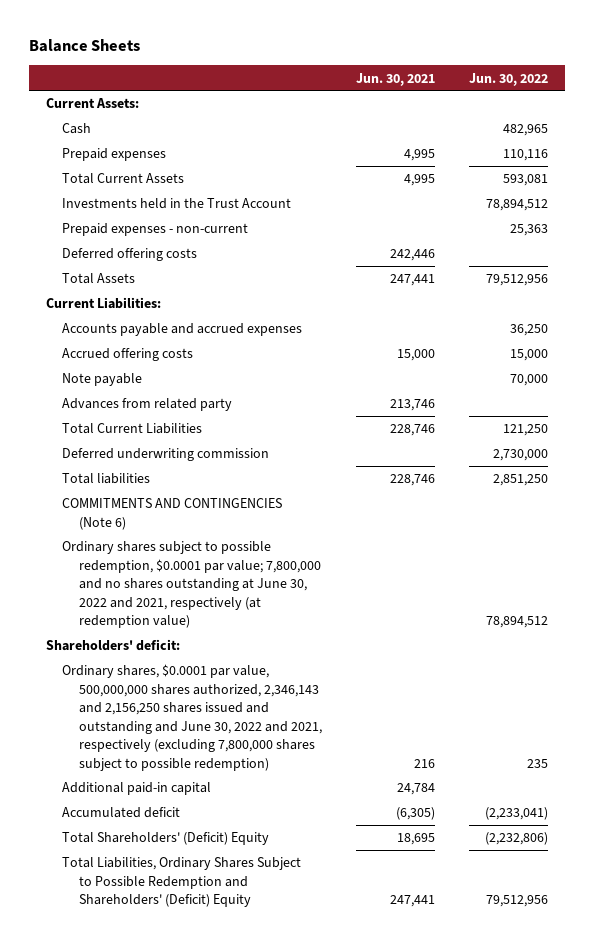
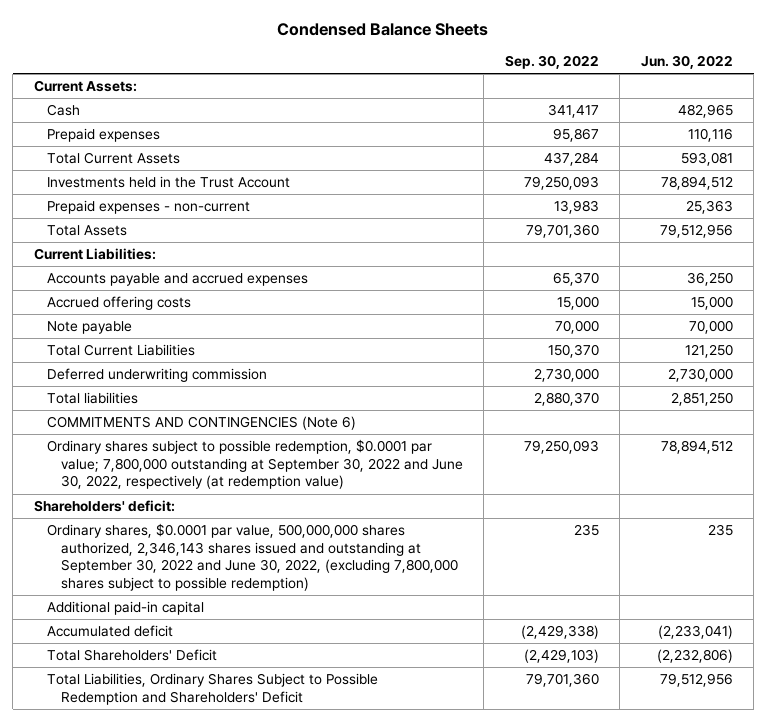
- Balance Sheets
+ Condensed Balance Sheets
- | Jun. 30, 2021 | Jun. 30, 2022
+ | Sep. 30, 2022 | Jun. 30, 2022
- Deferred offering costs | 242,446 |
- Advances from related party | 213,746 |
- Ordinary shares subject to possible redemption, $0.0001 par value; 7,800,000 and no shares outstanding at June 30, 2022 and 2021, respectively (at redemption value) | | 78,894,512
+ Ordinary shares subject to possible redemption, $0.0001 par value; 7,800,000 outstanding at September 30, 2022 and June 30, 2022, respectively (at redemption value) | 79,250,093 | 78,894,512
- Ordinary shares, $0.0001 par value, 500,000,000 shares authorized, 2,346,143 and 2,156,250 shares issued and outstanding and June 30, 2022 and 2021, respectively (excluding 7,800,000 shares subject to possible redemption) | 216 | 235
+ Ordinary shares, $0.0001 par value, 500,000,000 shares authorized, 2,346,143 shares issued and outstanding at September 30, 2022 and June 30, 2022, (excluding 7,800,000 shares subject to possible redemption) | 235 | 235
- Total Shareholders' (Deficit) Equity | 18,695 | (2,232,806)
- Total Liabilities, Ordinary Shares Subject to Possible Redemption and Shareholders' (Deficit) Equity | 247,441 | 79,512,956
+ Total Shareholders' Deficit | (2,429,103) | (2,232,806)
+ Total Liabilities, Ordinary Shares Subject to Possible Redemption and Shareholders' Deficit | 79,701,360 | 79,512,956

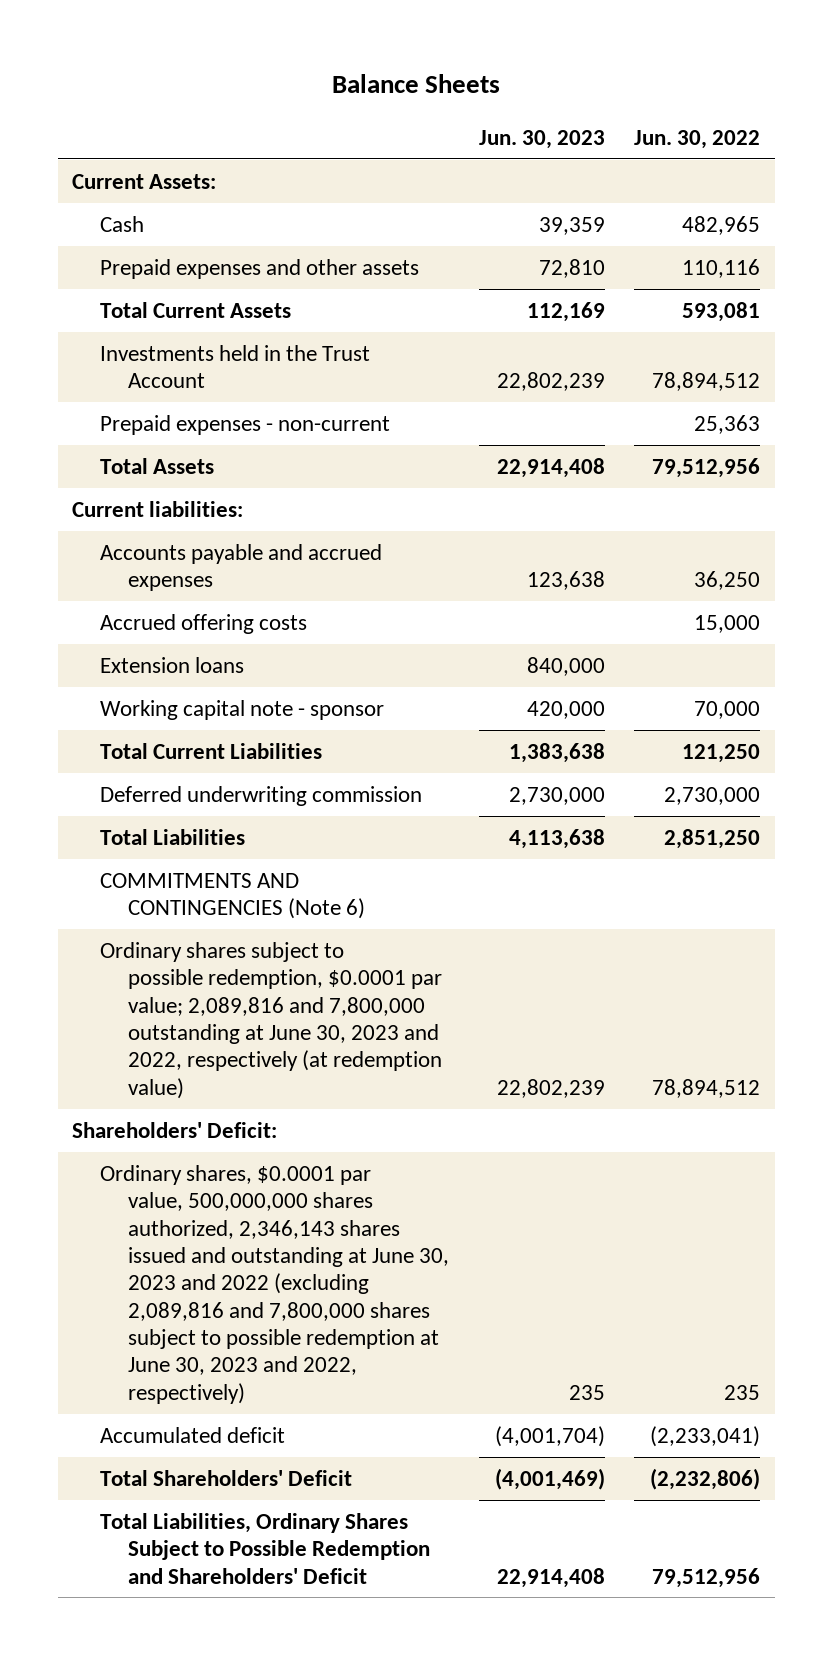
- Condensed Balance Sheets
+ Balance Sheets
- | Sep. 30, 2022 | Jun. 30, 2022
+ | Jun. 30, 2023 | Jun. 30, 2022
- Prepaid expenses | 95,867 | 110,116
+ Prepaid expenses and other assets | 72,810 | 110,116
- Current Liabilities:
+ Current liabilities:
- Note payable | 70,000 | 70,000
+ Extension loans | 840,000 |
+ Working capital note - sponsor | 420,000 | 70,000
- Total liabilities | 2,880,370 | 2,851,250
+ Total Liabilities | 4,113,638 | 2,851,250
- Ordinary shares subject to possible redemption, $0.0001 par value; 7,800,000 outstanding at September 30, 2022 and June 30, 2022, respectively (at redemption value) | 79,250,093 | 78,894,512
- Shareholders' deficit:
- Ordinary shares, $0.0001 par value, 500,000,000 shares authorized, 2,346,143 shares issued and outstanding at September 30, 2022 and June 30, 2022, (excluding 7,800,000 shares subject to possible redemption) | 235 | 235
- Additional paid-in capital
+ Ordinary shares subject to possible redemption, $0.0001 par value; 2,089,816 and 7,800,000 outstanding at June 30, 2023 and 2022, respectively (at redemption value) | 22,802,239 | 78,894,512
+ Shareholders' Deficit:
+ Ordinary shares, $0.0001 par value, 500,000,000 shares authorized, 2,346,143 shares issued and outstanding at June 30, 2023 and 2022 (excluding 2,089,816 and 7,800,000 shares subject to possible redemption at June 30, 2023 and 2022, respectively) | 235 | 235

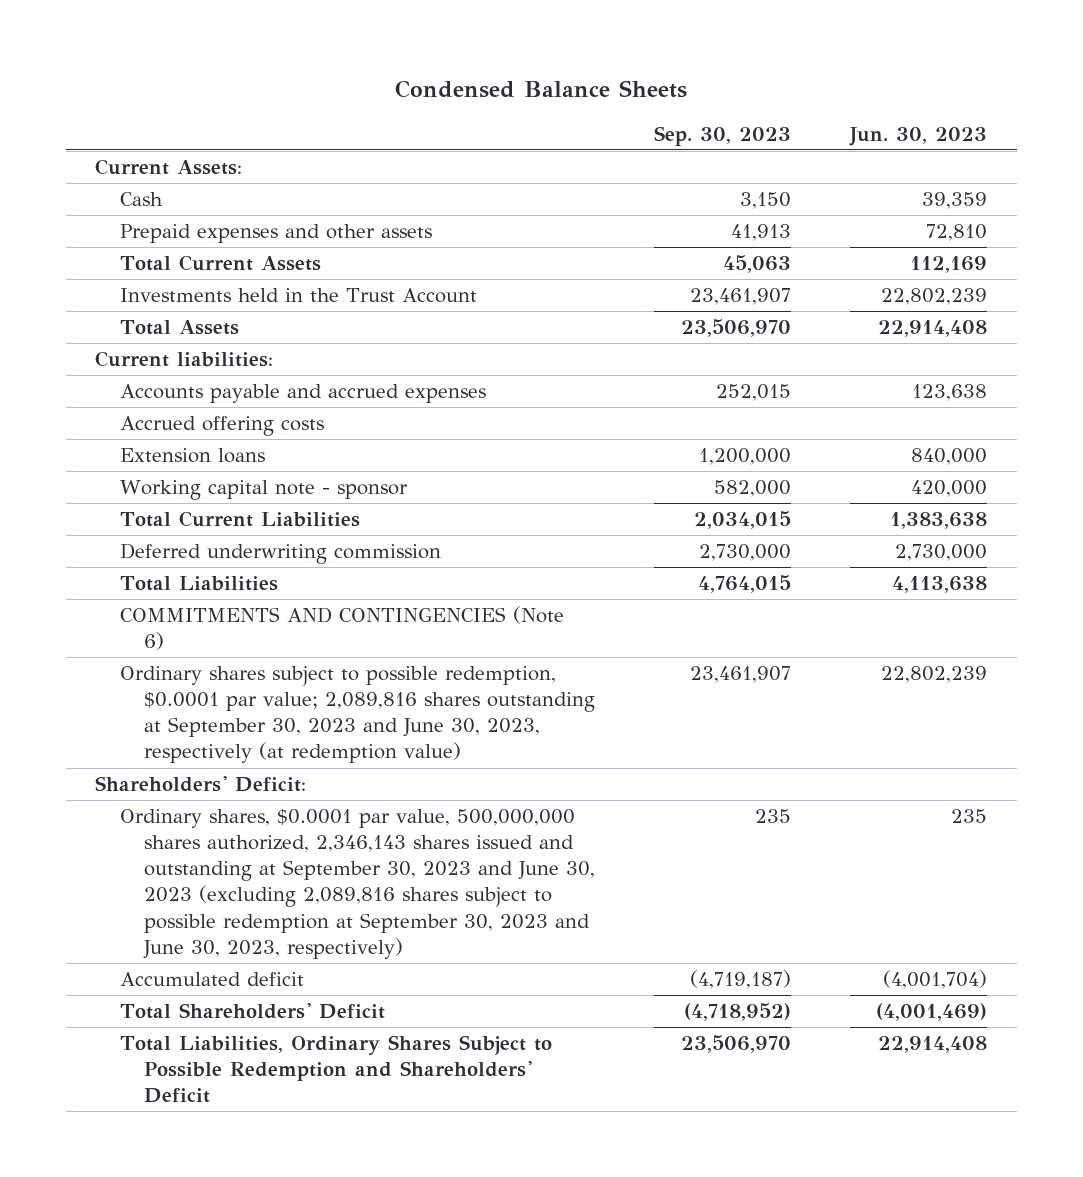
- Balance Sheets
+ Condensed Balance Sheets
- | Jun. 30, 2023 | Jun. 30, 2022
+ | Sep. 30, 2023 | Jun. 30, 2023
- Prepaid expenses - non-current | | 25,363
- Ordinary shares subject to possible redemption, $0.0001 par value; 2,089,816 and 7,800,000 outstanding at June 30, 2023 and 2022, respectively (at redemption value) | 22,802,239 | 78,894,512
+ Ordinary shares subject to possible redemption, $0.0001 par value; 2,089,816 shares outstanding at September 30, 2023 and June 30, 2023, respectively (at redemption value) | 23,461,907 | 22,802,239
- Ordinary shares, $0.0001 par value, 500,000,000 shares authorized, 2,346,143 shares issued and outstanding at June 30, 2023 and 2022 (excluding 2,089,816 and 7,800,000 shares subject to possible redemption at June 30, 2023 and 2022, respectively) | 235 | 235
+ Ordinary shares, $0.0001 par value, 500,000,000 shares authorized, 2,346,143 shares issued and outstanding at September 30, 2023 and June 30, 2023 (excluding 2,089,816 shares subject to possible redemption at September 30, 2023 and June 30, 2023, respectively) | 235 | 235

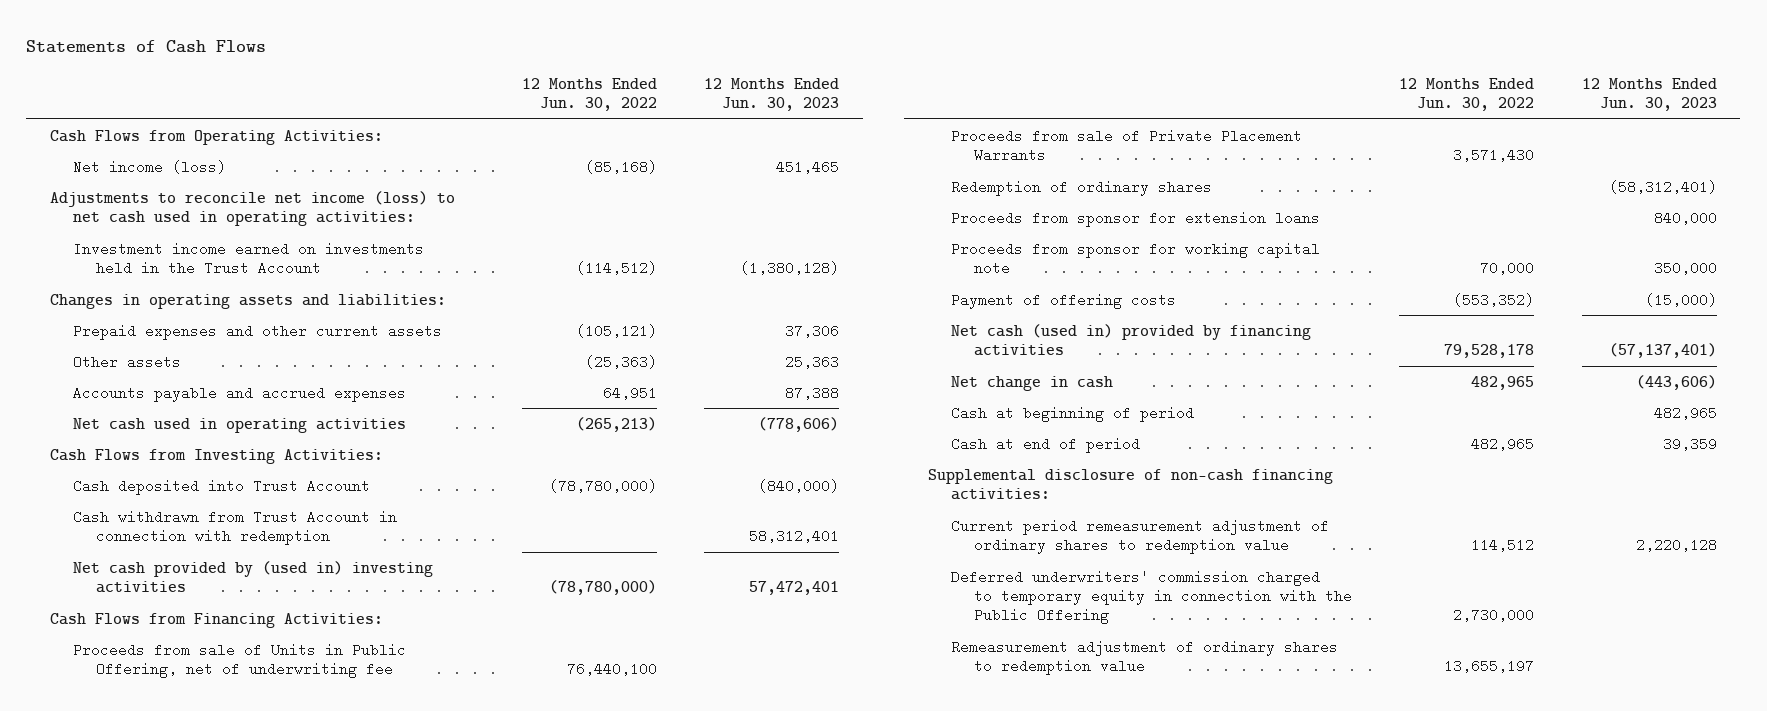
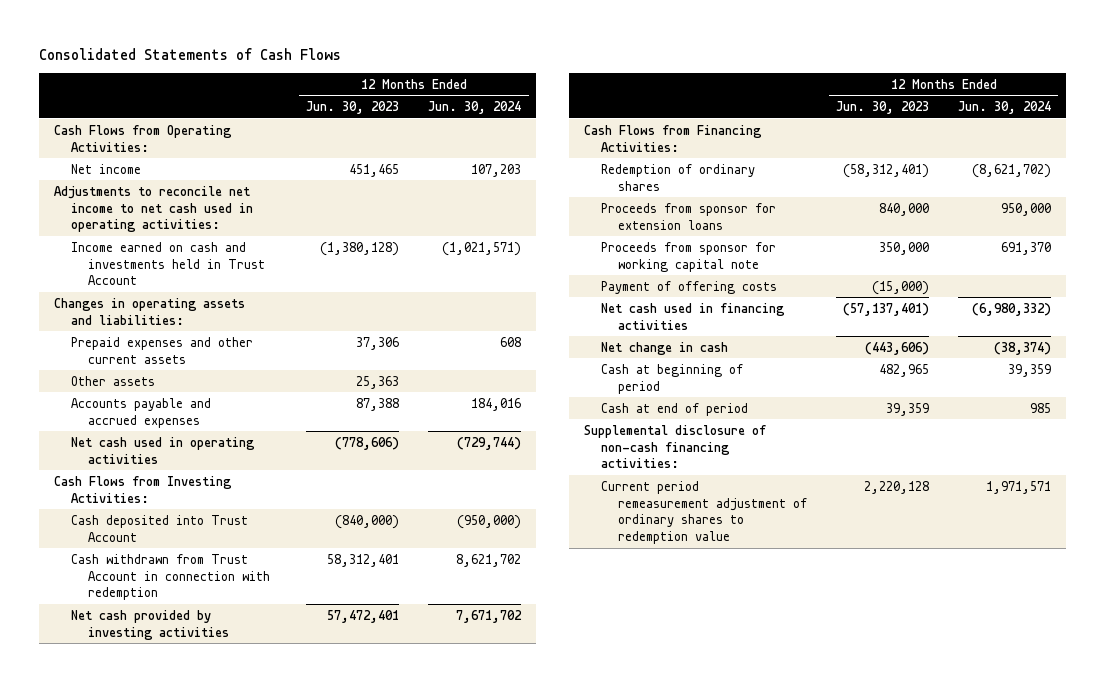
- Statements of Cash Flows
+ Consolidated Statements of Cash Flows
- | 12 Months Ended Jun. 30, 2022 | 12 Months Ended Jun. 30, 2023
+ | 12 Months Ended Jun. 30, 2023 | 12 Months Ended Jun. 30, 2024
- Net income (loss) | (85,168) | 451,465
- Adjustments to reconcile net income (loss) to net cash used in operating activities:
- Investment income earned on investments held in the Trust Account | (114,512) | (1,380,128)
+ Net income | 451,465 | 107,203
+ Adjustments to reconcile net income to net cash used in operating activities:
+ Income earned on cash and investments held in Trust Account | (1,380,128) | (1,021,571)
- Net cash provided by (used in) investing activities | (78,780,000) | 57,472,401
+ Net cash provided by investing activities | 57,472,401 | 7,671,702
- Proceeds from sale of Units in Public Offering, net of underwriting fee | 76,440,100 |
- Proceeds from sale of Private Placement Warrants | 3,571,430 |
- Net cash (used in) provided by financing activities | 79,528,178 | (57,137,401)
+ Net cash used in financing activities | (57,137,401) | (6,980,332)
- Deferred underwriters' commission charged to temporary equity in connection with the Public Offering | 2,730,000 |
- Remeasurement adjustment of ordinary shares to redemption value | 13,655,197 |

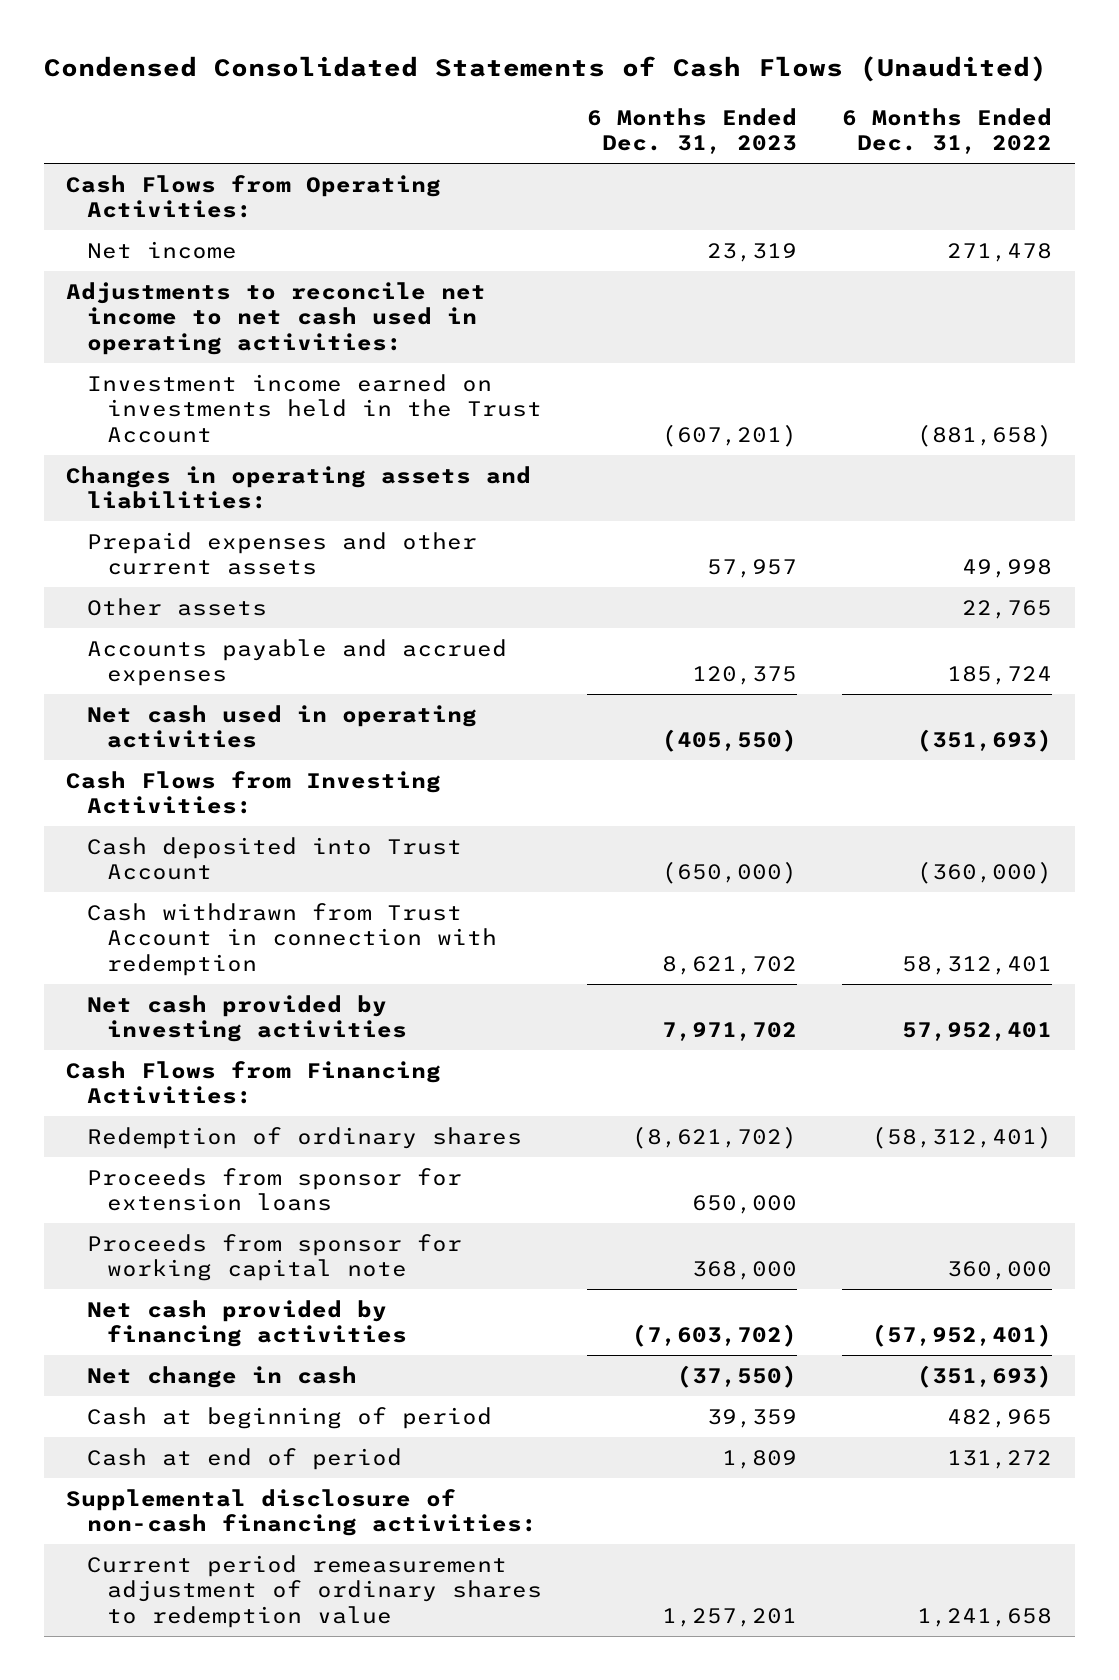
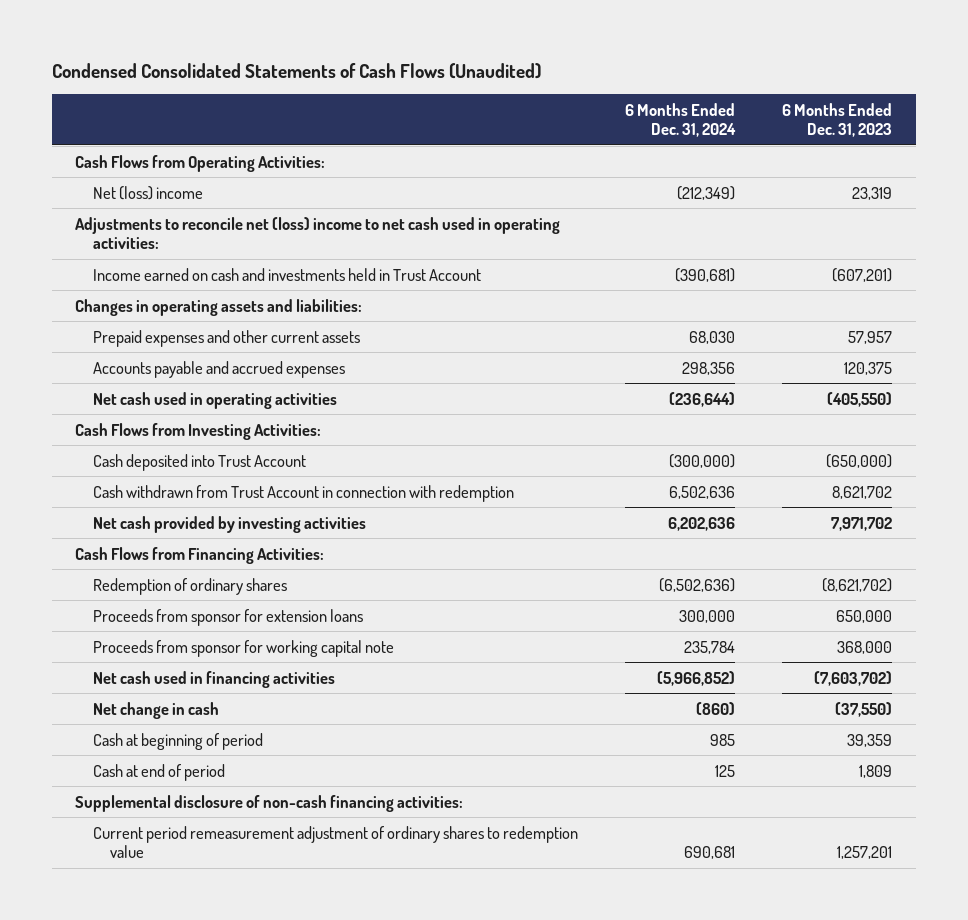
- | 6 Months Ended Dec. 31, 2023 | 6 Months Ended Dec. 31, 2022
+ | 6 Months Ended Dec. 31, 2024 | 6 Months Ended Dec. 31, 2023
- Net income | 23,319 | 271,478
- Adjustments to reconcile net income to net cash used in operating activities:
- Investment income earned on investments held in the Trust Account | (607,201) | (881,658)
+ Net (loss) income | (212,349) | 23,319
+ Adjustments to reconcile net (loss) income to net cash used in operating activities:
+ Income earned on cash and investments held in Trust Account | (390,681) | (607,201)
- Other assets | | 22,765
- Net cash provided by financing activities | (7,603,702) | (57,952,401)
+ Net cash used in financing activities | (5,966,852) | (7,603,702)

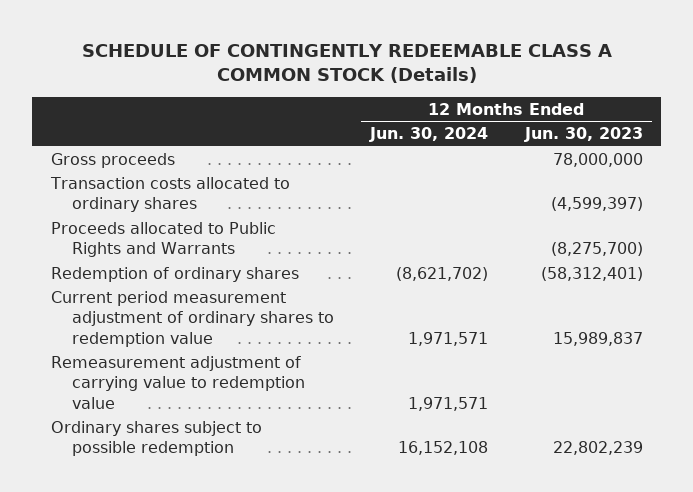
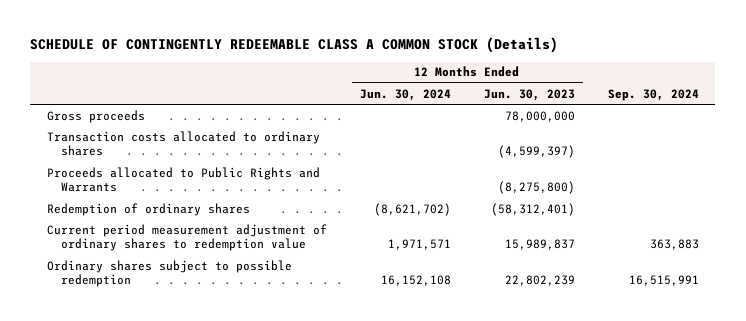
- | 12 Months Ended Jun. 30, 2024 | 12 Months Ended Jun. 30, 2023
+ | 12 Months Ended Jun. 30, 2024 | 12 Months Ended Jun. 30, 2023 | Sep. 30, 2024
- Proceeds allocated to Public Rights and Warrants | | (8,275,700)
+ Proceeds allocated to Public Rights and Warrants | | (8,275,800) |
- Remeasurement adjustment of carrying value to redemption value | 1,971,571 |

